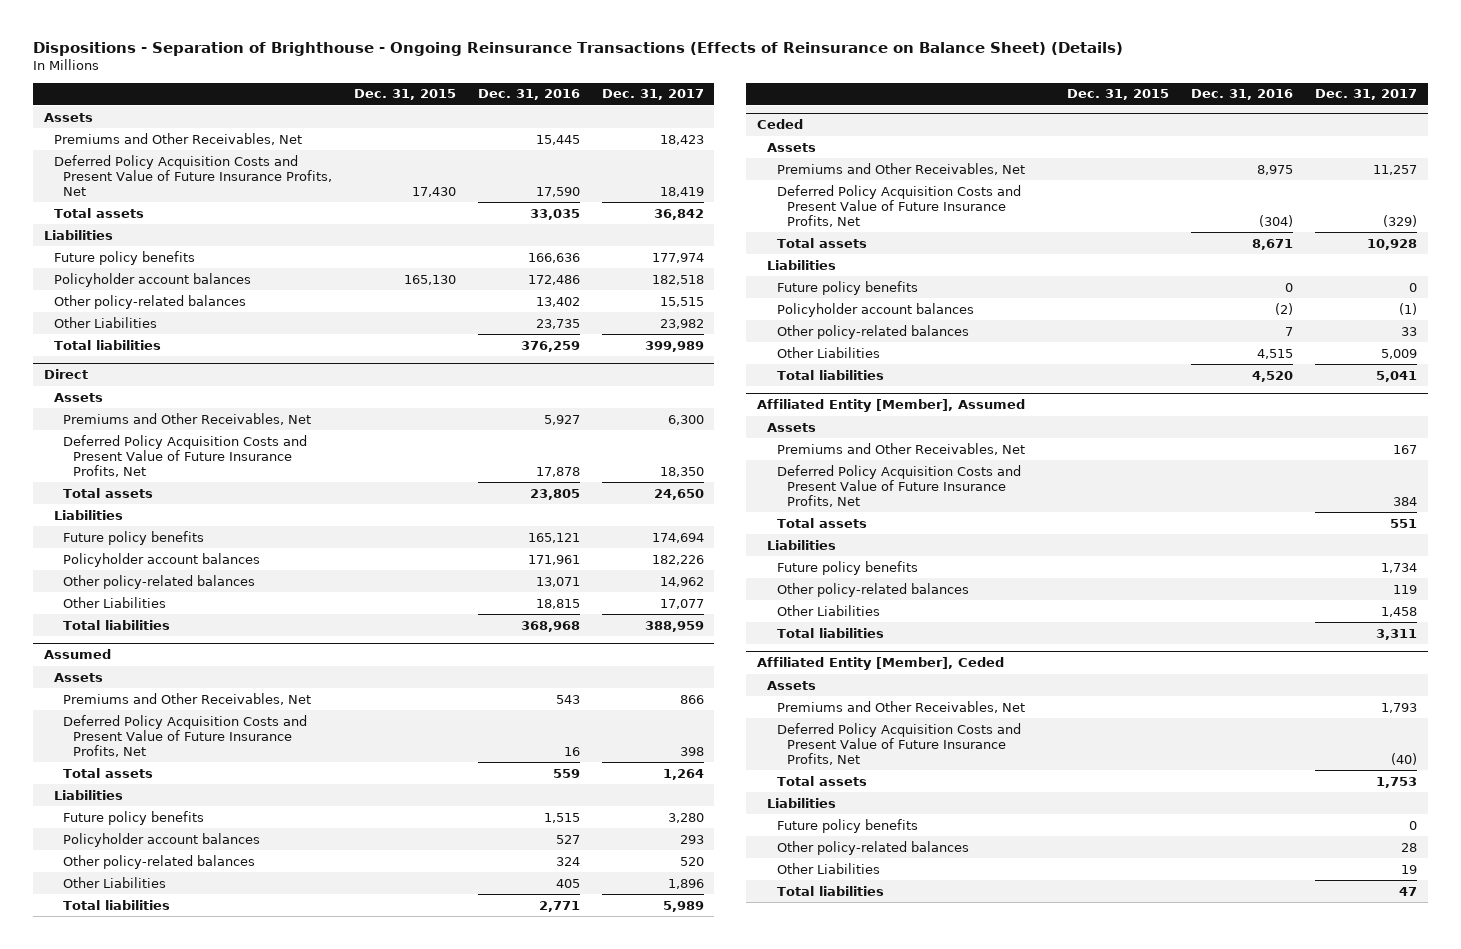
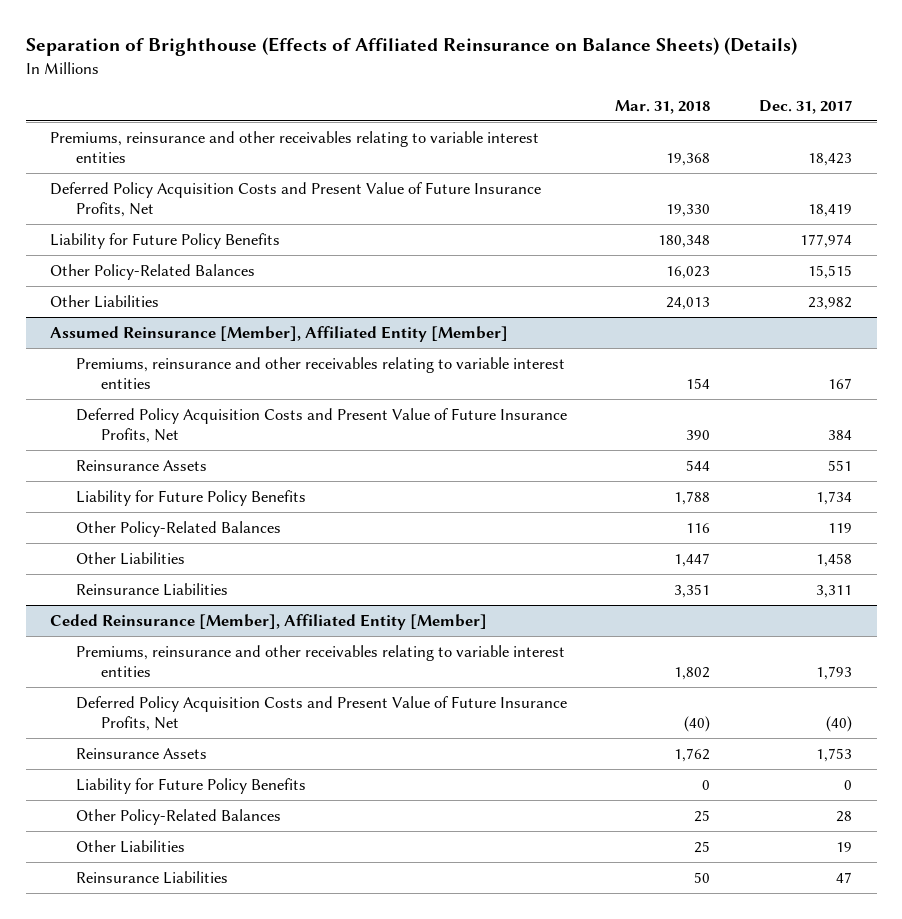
- Dispositions - Separation of Brighthouse - Ongoing Reinsurance Transactions (Effects of Reinsurance on Balance Sheet) (Details)
+ Separation of Brighthouse (Effects of Affiliated Reinsurance on Balance Sheets) (Details)
- | Dec. 31, 2015 | Dec. 31, 2016 | Dec. 31, 2017
+ | Mar. 31, 2018 | Dec. 31, 2017
- Assets
- Premiums and Other Receivables, Net | | 15,445 | 18,423
+ Premiums, reinsurance and other receivables relating to variable interest entities | 19,368 | 18,423
- Total assets | | 33,035 | 36,842
- Liabilities
- Future policy benefits | | 166,636 | 177,974
- Policyholder account balances | 165,130 | 172,486 | 182,518
- Other policy-related balances | | 13,402 | 15,515
+ Liability for Future Policy Benefits | 180,348 | 177,974
+ Other Policy-Related Balances | 16,023 | 15,515
- Total liabilities | | 376,259 | 399,989
- Direct
- Assets
- Premiums and Other Receivables, Net | | 5,927 | 6,300
- Deferred Policy Acquisition Costs and Present Value of Future Insurance Profits, Net | | 17,878 | 18,350
- Total assets | | 23,805 | 24,650
- Liabilities
- Future policy benefits | | 165,121 | 174,694
- Policyholder account balances | | 171,961 | 182,226
- Other policy-related balances | | 13,071 | 14,962
- Other Liabilities | | 18,815 | 17,077
- Total liabilities | | 368,968 | 388,959
- Assumed
- Assets
- Premiums and Other Receivables, Net | | 543 | 866
- Deferred Policy Acquisition Costs and Present Value of Future Insurance Profits, Net | | 16 | 398
- Total assets | | 559 | 1,264
- Liabilities
- Future policy benefits | | 1,515 | 3,280
- Policyholder account balances | | 527 | 293
- Other policy-related balances | | 324 | 520
- Other Liabilities | | 405 | 1,896
- Total liabilities | | 2,771 | 5,989
- Ceded
- Assets
- Premiums and Other Receivables, Net | | 8,975 | 11,257
- Deferred Policy Acquisition Costs and Present Value of Future Insurance Profits, Net | | (304) | (329)
- Total assets | | 8,671 | 10,928
- Liabilities
- Future policy benefits | | 0 | 0
- Policyholder account balances | | (2) | (1)
- Other policy-related balances | | 7 | 33
- Other Liabilities | | 4,515 | 5,009
- Total liabilities | | 4,520 | 5,041
- Affiliated Entity [Member], Assumed
- Assets
- Premiums and Other Receivables, Net | | | 167
+ Assumed Reinsurance [Member], Affiliated Entity [Member]
+ Premiums, reinsurance and other receivables relating to variable interest entities | 154 | 167
- Total assets | | | 551
- Liabilities
- Future policy benefits | | | 1,734
- Other policy-related balances | | | 119
+ Reinsurance Assets | 544 | 551
+ Liability for Future Policy Benefits | 1,788 | 1,734
+ Other Policy-Related Balances | 116 | 119
- Total liabilities | | | 3,311
- Affiliated Entity [Member], Ceded
- Assets
- Premiums and Other Receivables, Net | | | 1,793
+ Reinsurance Liabilities | 3,351 | 3,311
+ Ceded Reinsurance [Member], Affiliated Entity [Member]
+ Premiums, reinsurance and other receivables relating to variable interest entities | 1,802 | 1,793
- Total assets | | | 1,753
- Liabilities
- Future policy benefits | | | 0
- Other policy-related balances | | | 28
+ Reinsurance Assets | 1,762 | 1,753
+ Liability for Future Policy Benefits | 0 | 0
+ Other Policy-Related Balances | 25 | 28
- Total liabilities | | | 47
+ Reinsurance Liabilities | 50 | 47

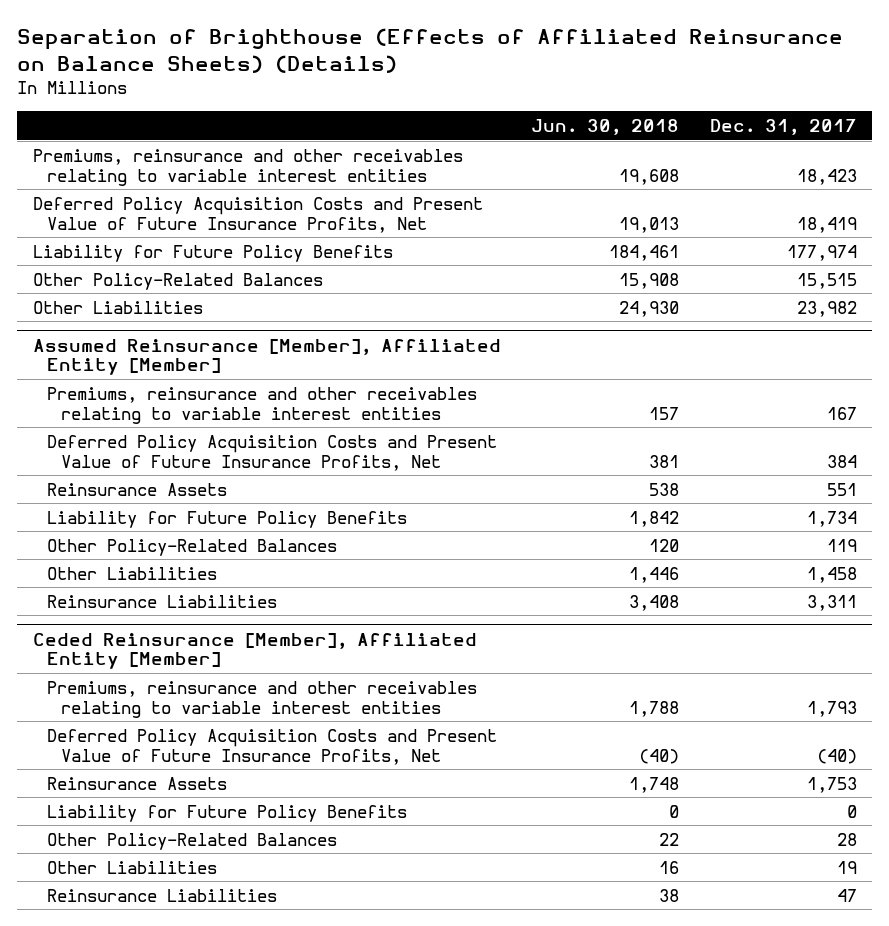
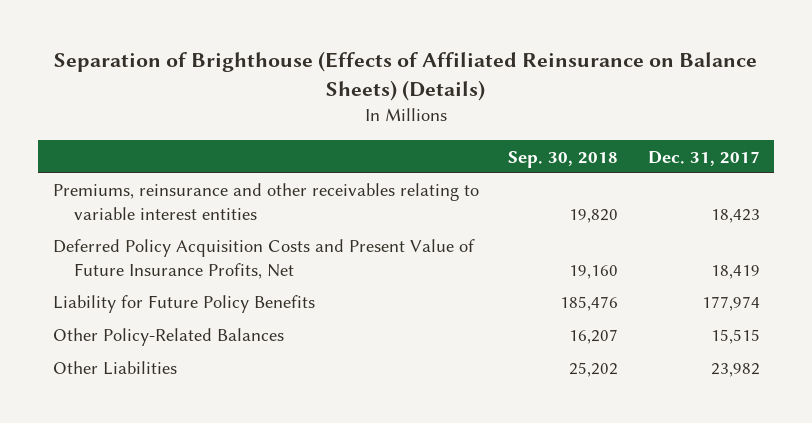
- | Jun. 30, 2018 | Dec. 31, 2017
+ | Sep. 30, 2018 | Dec. 31, 2017
- Assumed Reinsurance [Member], Affiliated Entity [Member]
- Premiums, reinsurance and other receivables relating to variable interest entities | 157 | 167
- Deferred Policy Acquisition Costs and Present Value of Future Insurance Profits, Net | 381 | 384
- Reinsurance Assets | 538 | 551
- Liability for Future Policy Benefits | 1,842 | 1,734
- Other Policy-Related Balances | 120 | 119
- Other Liabilities | 1,446 | 1,458
- Reinsurance Liabilities | 3,408 | 3,311
- Ceded Reinsurance [Member], Affiliated Entity [Member]
- Premiums, reinsurance and other receivables relating to variable interest entities | 1,788 | 1,793
- Deferred Policy Acquisition Costs and Present Value of Future Insurance Profits, Net | (40) | (40)
- Reinsurance Assets | 1,748 | 1,753
- Liability for Future Policy Benefits | 0 | 0
- Other Policy-Related Balances | 22 | 28
- Other Liabilities | 16 | 19
- Reinsurance Liabilities | 38 | 47

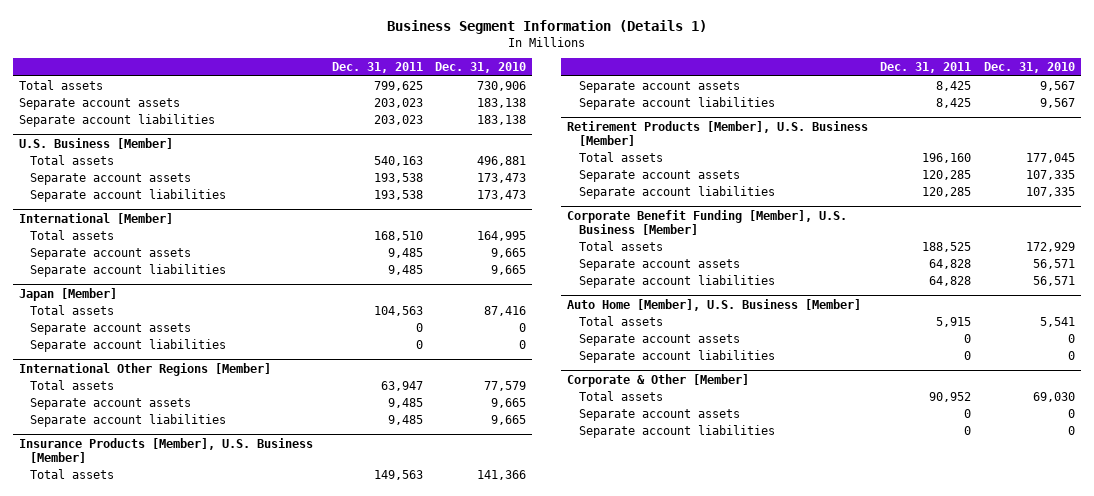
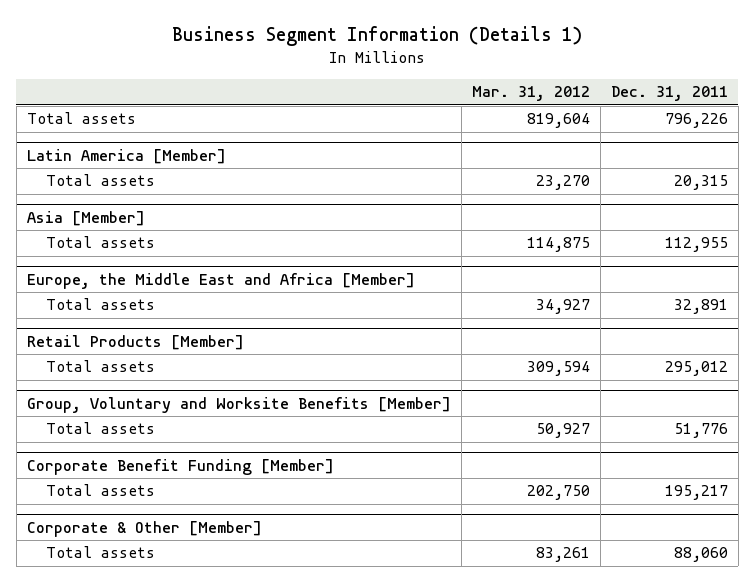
- | Dec. 31, 2011 | Dec. 31, 2010
+ | Mar. 31, 2012 | Dec. 31, 2011
- Total assets | 799,625 | 730,906
- Separate account assets | 203,023 | 183,138
- Separate account liabilities | 203,023 | 183,138
- U.S. Business [Member]
- Total assets | 540,163 | 496,881
- Separate account assets | 193,538 | 173,473
- Separate account liabilities | 193,538 | 173,473
- International [Member]
- Total assets | 168,510 | 164,995
- Separate account assets | 9,485 | 9,665
- Separate account liabilities | 9,485 | 9,665
- Japan [Member]
- Total assets | 104,563 | 87,416
- Separate account assets | 0 | 0
- Separate account liabilities | 0 | 0
- International Other Regions [Member]
- Total assets | 63,947 | 77,579
- Separate account assets | 9,485 | 9,665
- Separate account liabilities | 9,485 | 9,665
- Insurance Products [Member], U.S. Business [Member]
- Total assets | 149,563 | 141,366
- Separate account assets | 8,425 | 9,567
- Separate account liabilities | 8,425 | 9,567
- Retirement Products [Member], U.S. Business [Member]
- Total assets | 196,160 | 177,045
- Separate account assets | 120,285 | 107,335
- Separate account liabilities | 120,285 | 107,335
- Corporate Benefit Funding [Member], U.S. Business [Member]
- Total assets | 188,525 | 172,929
- Separate account assets | 64,828 | 56,571
- Separate account liabilities | 64,828 | 56,571
- Auto Home [Member], U.S. Business [Member]
- Total assets | 5,915 | 5,541
- Separate account assets | 0 | 0
- Separate account liabilities | 0 | 0
+ Total assets | 819,604 | 796,226
+ Latin America [Member]
+ Total assets | 23,270 | 20,315
+ Asia [Member]
+ Total assets | 114,875 | 112,955
+ Europe, the Middle East and Africa [Member]
+ Total assets | 34,927 | 32,891
+ Retail Products [Member]
+ Total assets | 309,594 | 295,012
+ Group, Voluntary and Worksite Benefits [Member]
+ Total assets | 50,927 | 51,776
+ Corporate Benefit Funding [Member]
+ Total assets | 202,750 | 195,217
@ Corporate & Other [Member]
- Total assets | 90,952 | 69,030
- Separate account assets | 0 | 0
- Separate account liabilities | 0 | 0
+ Total assets | 83,261 | 88,060

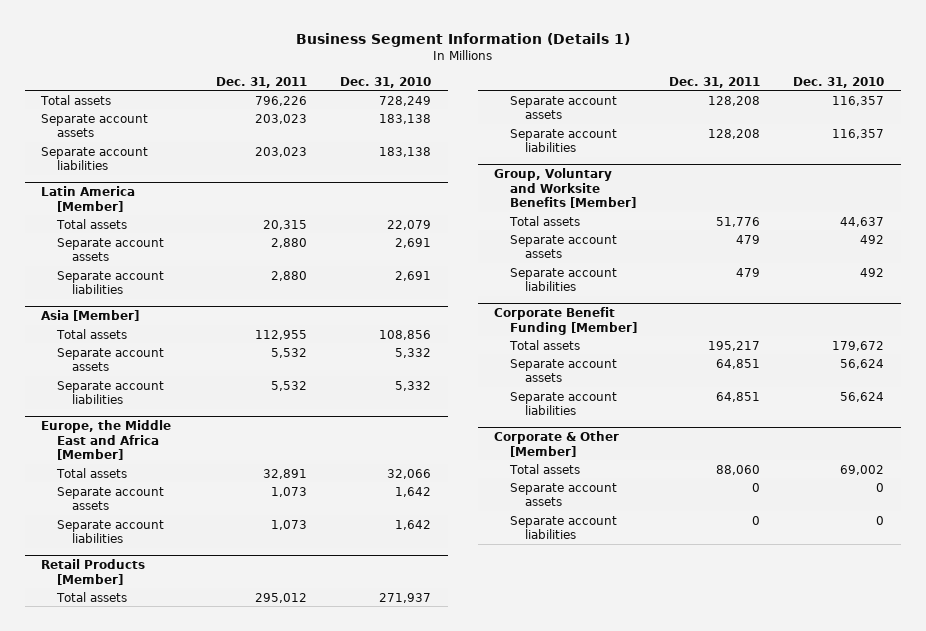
- | Mar. 31, 2012 | Dec. 31, 2011
+ | Dec. 31, 2011 | Dec. 31, 2010
+ Separate account assets | 203,023 | 183,138
+ Separate account liabilities | 203,023 | 183,138
@ Latin America [Member]
+ Separate account assets | 2,880 | 2,691
+ Separate account liabilities | 2,880 | 2,691
@ Asia [Member]
+ Separate account assets | 5,532 | 5,332
+ Separate account liabilities | 5,532 | 5,332
@ Europe, the Middle East and Africa [Member]
+ Separate account assets | 1,073 | 1,642
+ Separate account liabilities | 1,073 | 1,642
@ Retail Products [Member]
+ Separate account assets | 128,208 | 116,357
+ Separate account liabilities | 128,208 | 116,357
@ Group, Voluntary and Worksite Benefits [Member]
+ Separate account assets | 479 | 492
+ Separate account liabilities | 479 | 492
@ Corporate Benefit Funding [Member]
+ Separate account assets | 64,851 | 56,624
+ Separate account liabilities | 64,851 | 56,624
@ Corporate & Other [Member]
+ Separate account assets | 0 | 0
+ Separate account liabilities | 0 | 0

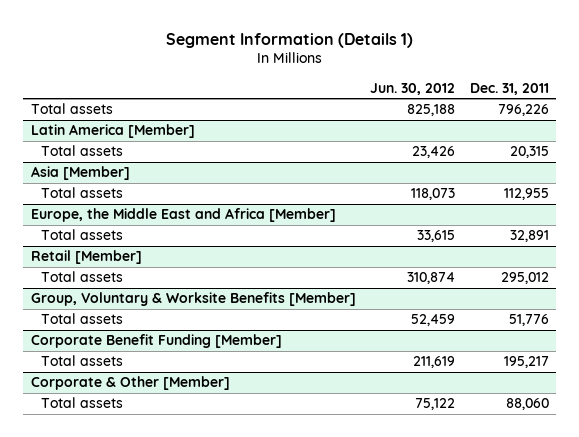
- Business Segment Information (Details 1)
+ Segment Information (Details 1)
- | Dec. 31, 2011 | Dec. 31, 2010
+ | Jun. 30, 2012 | Dec. 31, 2011
- Separate account assets | 203,023 | 183,138
- Separate account liabilities | 203,023 | 183,138
@ Latin America [Member]
- Separate account assets | 2,880 | 2,691
- Separate account liabilities | 2,880 | 2,691
@ Asia [Member]
- Separate account assets | 5,532 | 5,332
- Separate account liabilities | 5,532 | 5,332
@ Europe, the Middle East and Africa [Member]
- Separate account assets | 1,073 | 1,642
- Separate account liabilities | 1,073 | 1,642
- Retail Products [Member]
+ Retail [Member]
- Separate account assets | 128,208 | 116,357
- Separate account liabilities | 128,208 | 116,357
- Group, Voluntary and Worksite Benefits [Member]
+ Group, Voluntary & Worksite Benefits [Member]
- Separate account assets | 479 | 492
- Separate account liabilities | 479 | 492
@ Corporate Benefit Funding [Member]
- Separate account assets | 64,851 | 56,624
- Separate account liabilities | 64,851 | 56,624
@ Corporate & Other [Member]
- Separate account assets | 0 | 0
- Separate account liabilities | 0 | 0

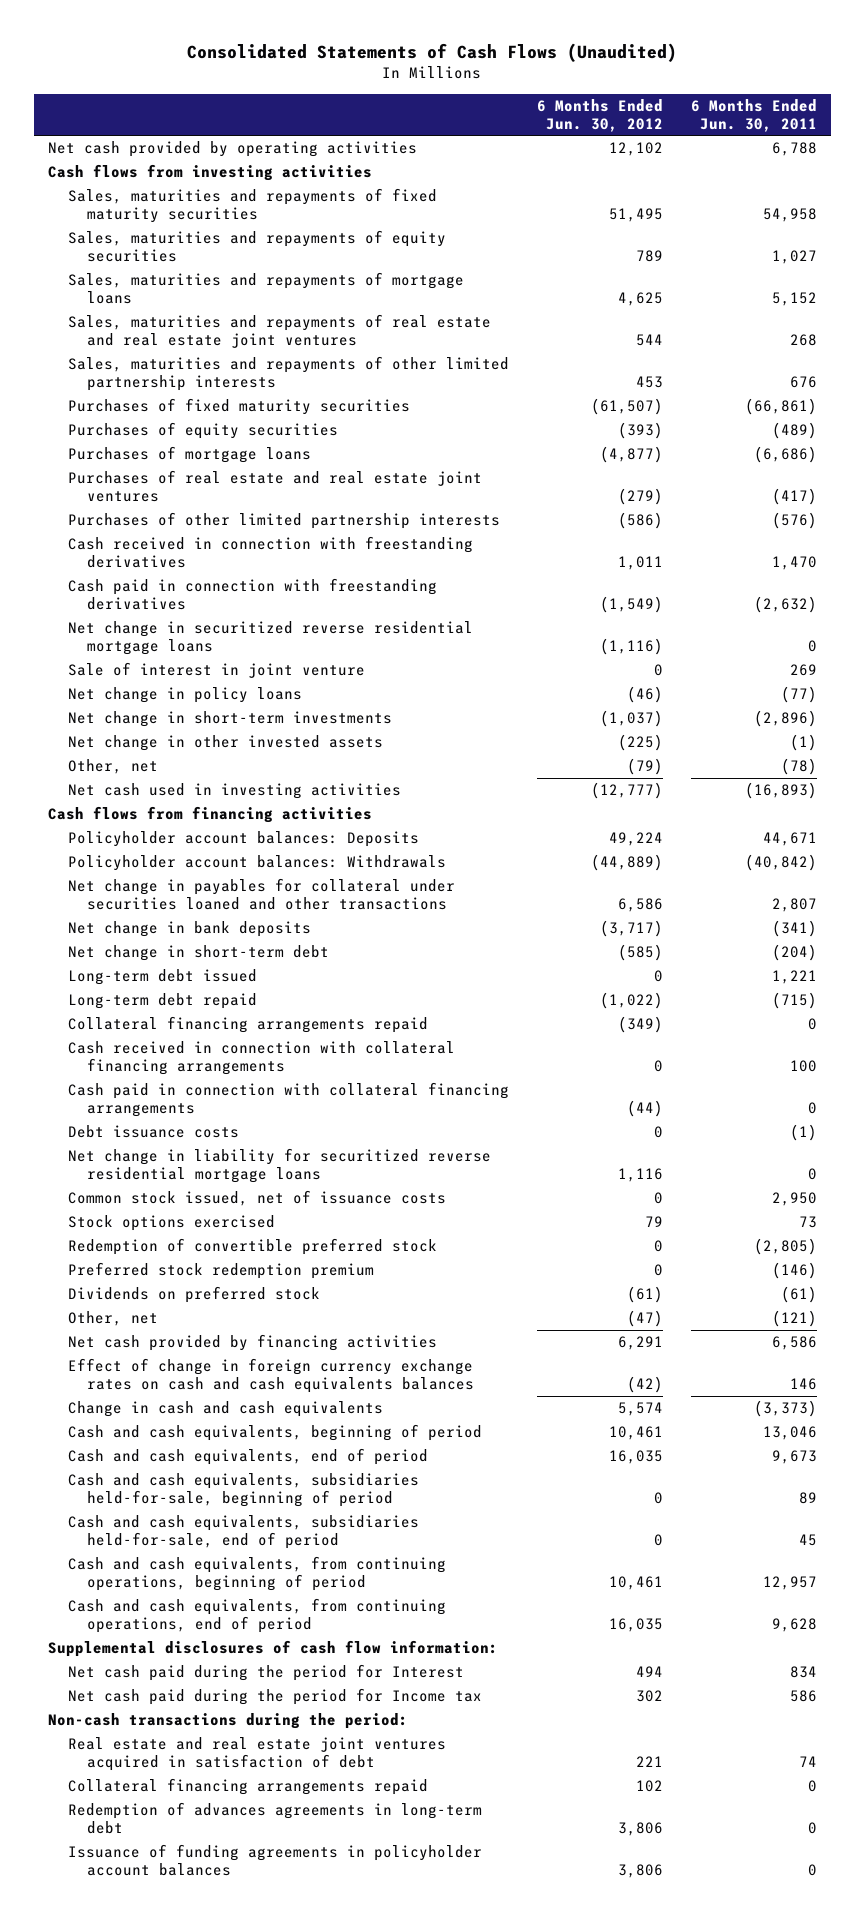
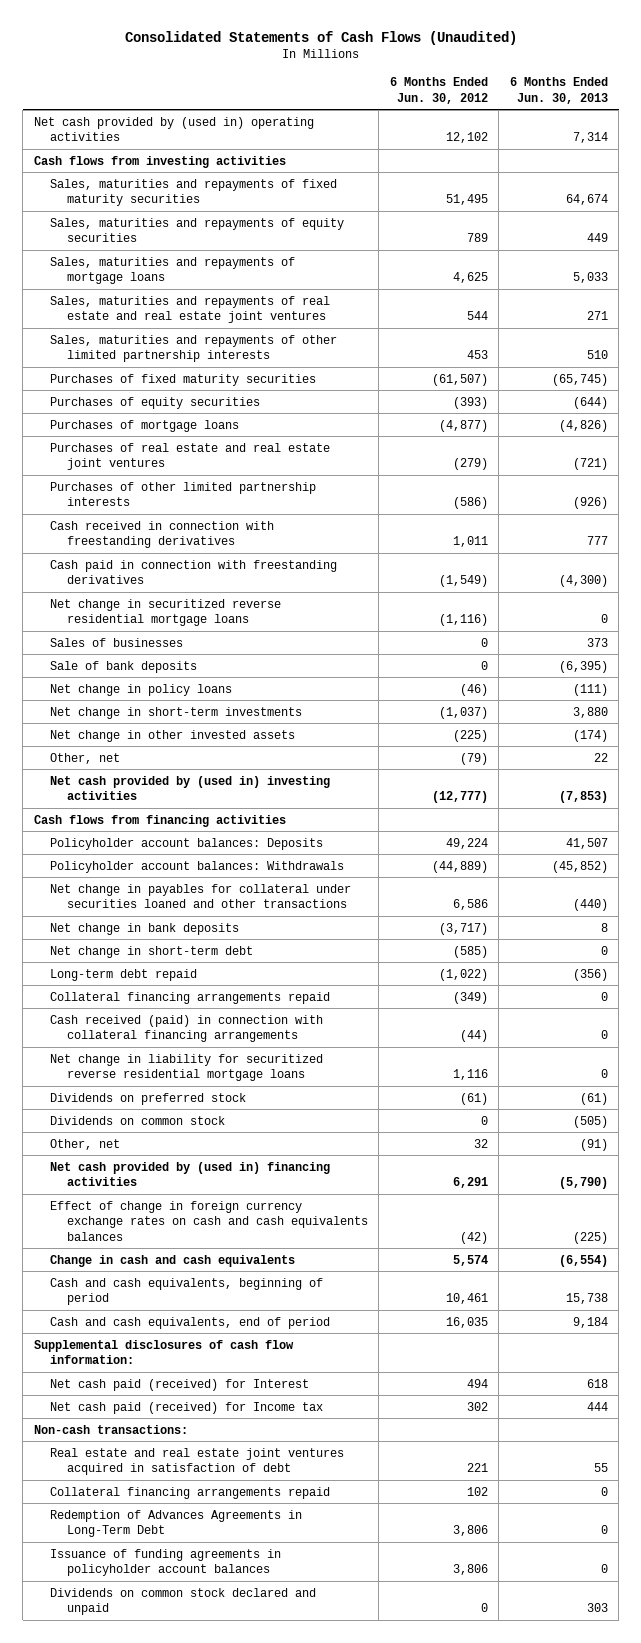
- | 6 Months Ended Jun. 30, 2012 | 6 Months Ended Jun. 30, 2011
+ | 6 Months Ended Jun. 30, 2012 | 6 Months Ended Jun. 30, 2013
- Net cash provided by operating activities | 12,102 | 6,788
+ Net cash provided by (used in) operating activities | 12,102 | 7,314
- Sale of interest in joint venture | 0 | 269
+ Sales of businesses | 0 | 373
+ Sale of bank deposits | 0 | (6,395)
- Net cash used in investing activities | (12,777) | (16,893)
+ Net cash provided by (used in) investing activities | (12,777) | (7,853)
- Long-term debt issued | 0 | 1,221
- Cash received in connection with collateral financing arrangements | 0 | 100
- Cash paid in connection with collateral financing arrangements | (44) | 0
- Debt issuance costs | 0 | (1)
+ Cash received (paid) in connection with collateral financing arrangements | (44) | 0
- Common stock issued, net of issuance costs | 0 | 2,950
- Stock options exercised | 79 | 73
- Redemption of convertible preferred stock | 0 | (2,805)
- Preferred stock redemption premium | 0 | (146)
- Other, net | (47) | (121)
- Net cash provided by financing activities | 6,291 | 6,586
+ Dividends on common stock | 0 | (505)
+ Other, net | 32 | (91)
+ Net cash provided by (used in) financing activities | 6,291 | (5,790)
- Cash and cash equivalents, subsidiaries held-for-sale, beginning of period | 0 | 89
- Cash and cash equivalents, subsidiaries held-for-sale, end of period | 0 | 45
- Cash and cash equivalents, from continuing operations, beginning of period | 10,461 | 12,957
- Cash and cash equivalents, from continuing operations, end of period | 16,035 | 9,628
- Net cash paid during the period for Interest | 494 | 834
- Net cash paid during the period for Income tax | 302 | 586
- Non-cash transactions during the period:
+ Net cash paid (received) for Interest | 494 | 618
+ Net cash paid (received) for Income tax | 302 | 444
+ Non-cash transactions:
- Redemption of advances agreements in long-term debt | 3,806 | 0
+ Redemption of Advances Agreements in Long-Term Debt | 3,806 | 0
+ Dividends on common stock declared and unpaid | 0 | 303

